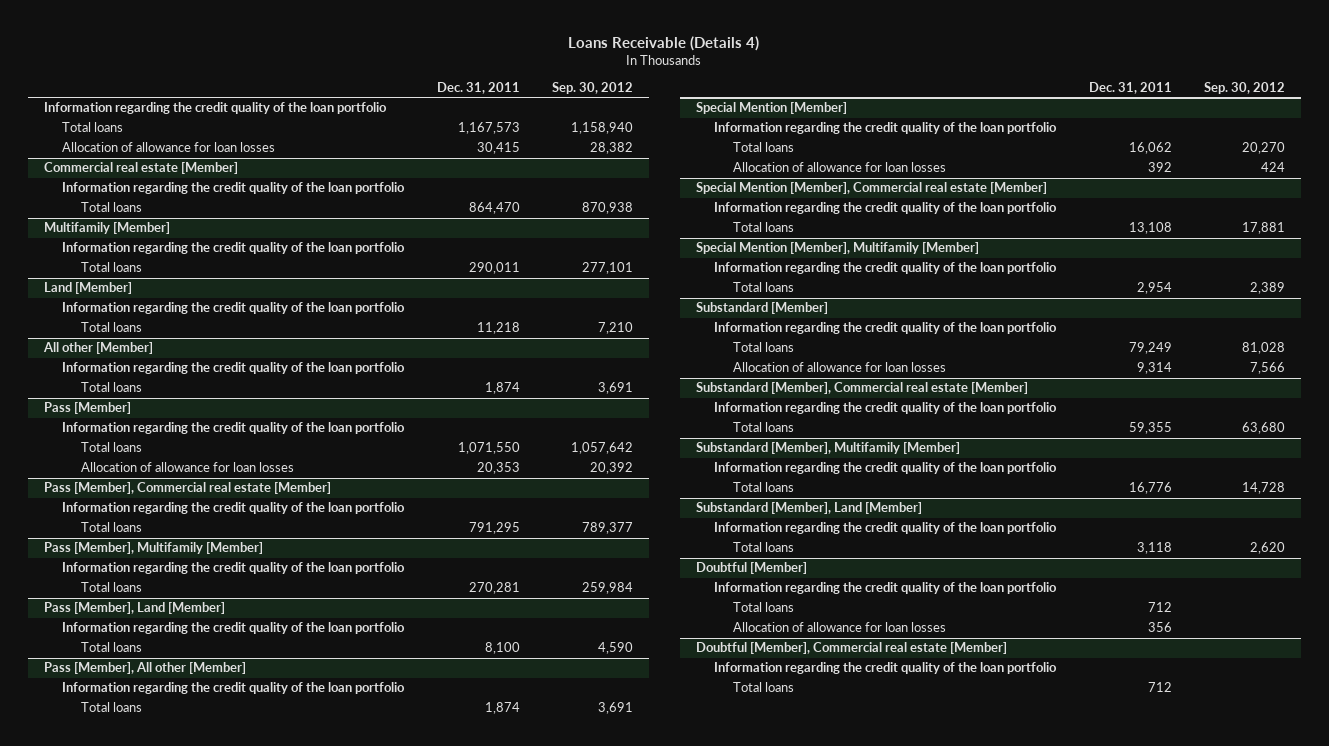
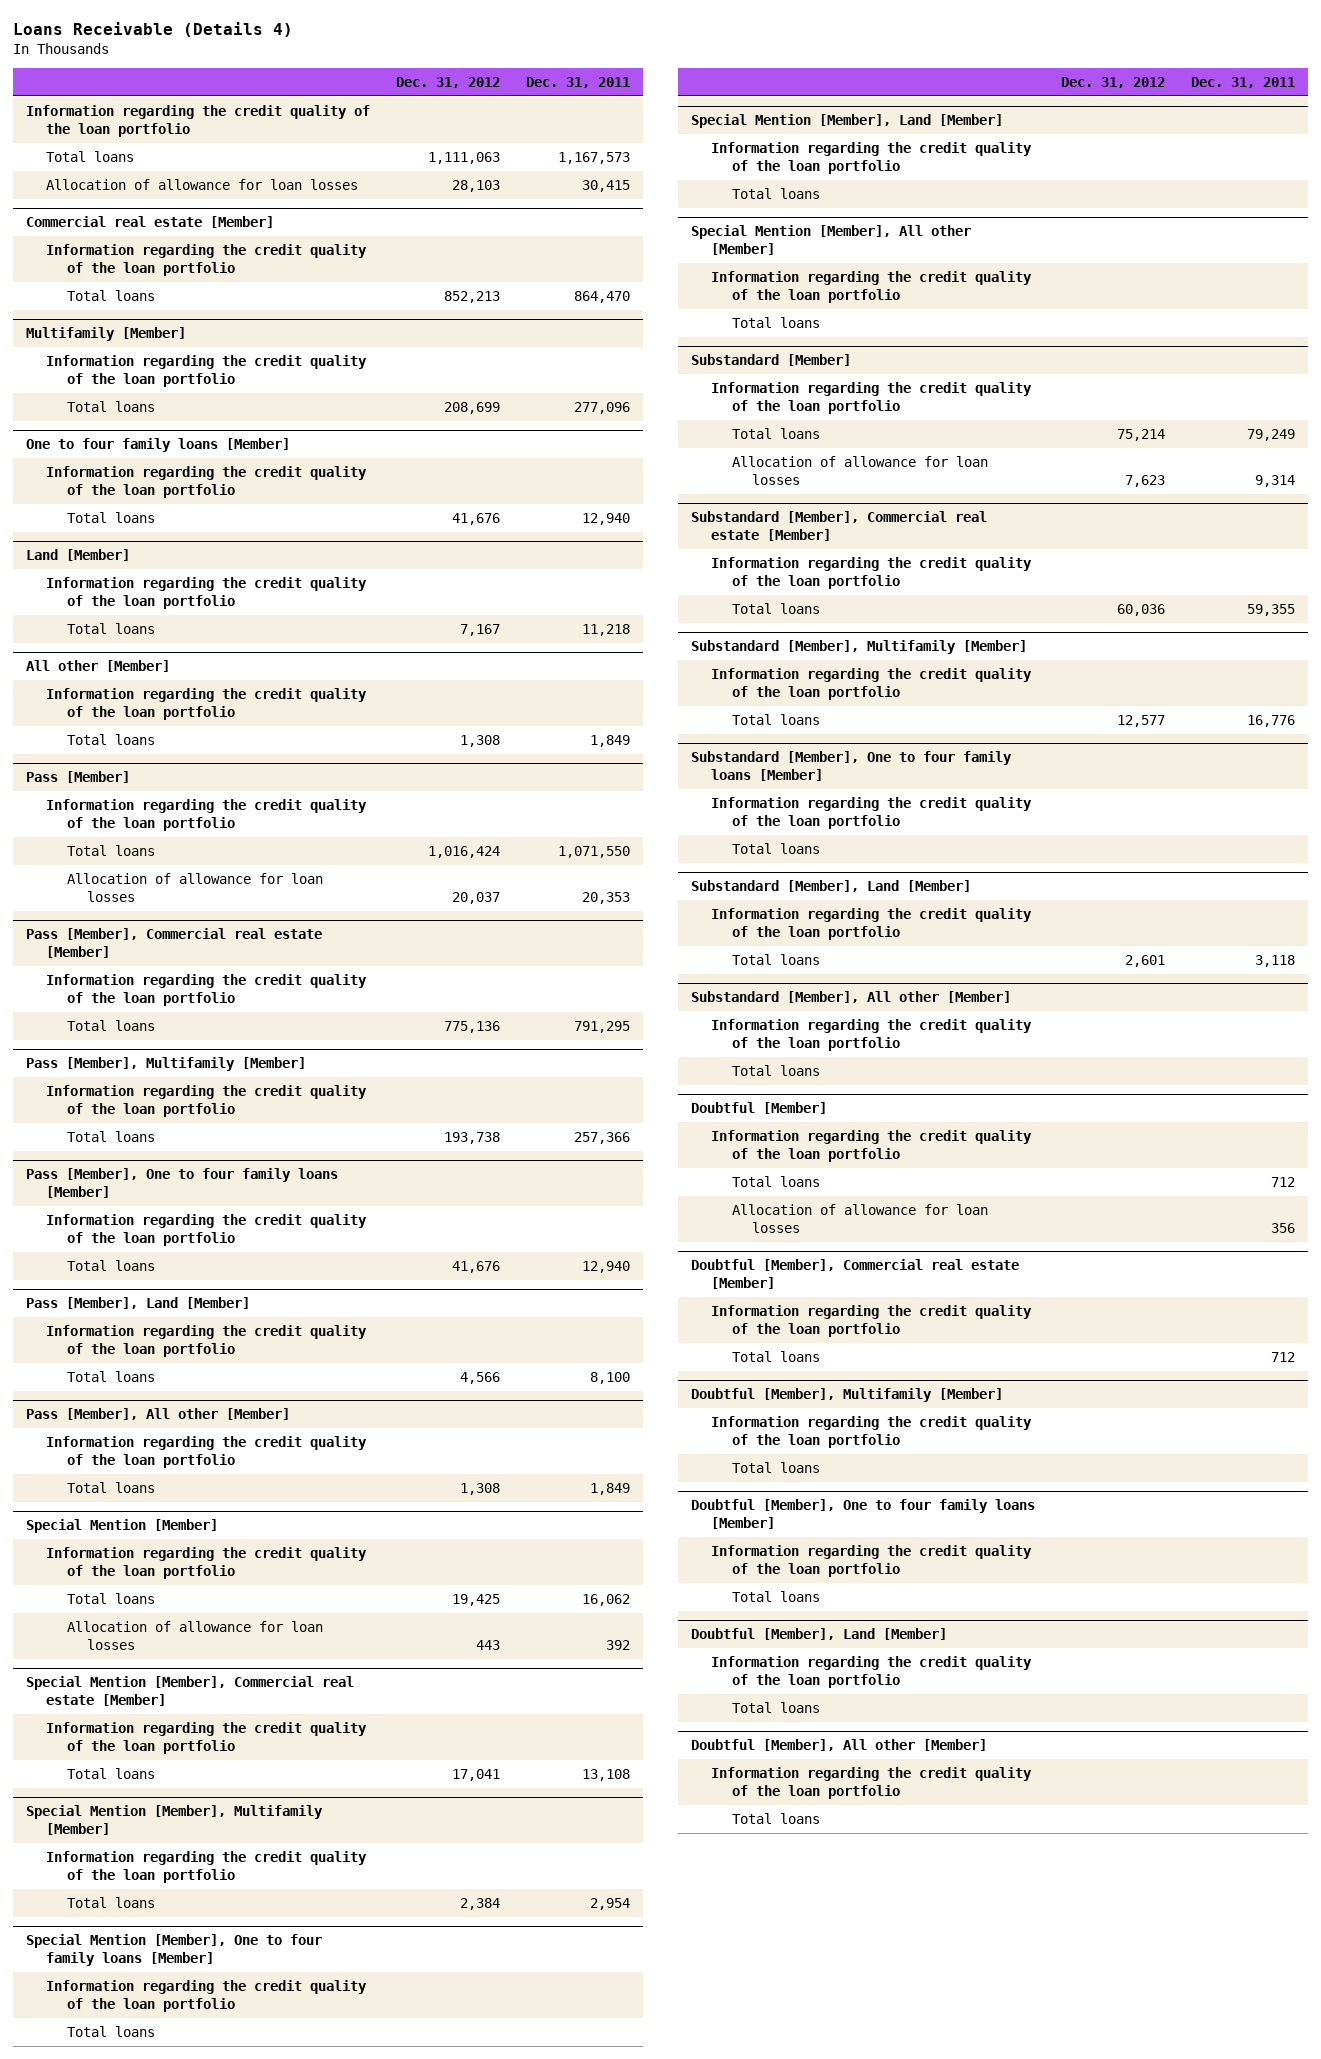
- | Dec. 31, 2011 | Sep. 30, 2012
+ | Dec. 31, 2012 | Dec. 31, 2011
@ Multifamily [Member]
- Total loans | 290,011 | 277,101
+ Total loans | 208,699 | 277,096
+ One to four family loans [Member]
+ Information regarding the credit quality of the loan portfolio
+ Total loans | 41,676 | 12,940
@ All other [Member]
- Total loans | 1,874 | 3,691
+ Total loans | 1,308 | 1,849
@ Pass [Member], Multifamily [Member]
- Total loans | 270,281 | 259,984
+ Total loans | 193,738 | 257,366
+ Pass [Member], One to four family loans [Member]
+ Information regarding the credit quality of the loan portfolio
+ Total loans | 41,676 | 12,940
@ Pass [Member], All other [Member]
- Total loans | 1,874 | 3,691
+ Total loans | 1,308 | 1,849
+ Special Mention [Member], One to four family loans [Member]
+ Information regarding the credit quality of the loan portfolio
+ Total loans
+ Special Mention [Member], Land [Member]
+ Information regarding the credit quality of the loan portfolio
+ Total loans
+ Special Mention [Member], All other [Member]
+ Information regarding the credit quality of the loan portfolio
+ Total loans
+ Substandard [Member], One to four family loans [Member]
+ Information regarding the credit quality of the loan portfolio
+ Total loans
+ Substandard [Member], All other [Member]
+ Information regarding the credit quality of the loan portfolio
+ Total loans
+ Doubtful [Member], Multifamily [Member]
+ Information regarding the credit quality of the loan portfolio
+ Total loans
+ Doubtful [Member], One to four family loans [Member]
+ Information regarding the credit quality of the loan portfolio
+ Total loans
+ Doubtful [Member], Land [Member]
+ Information regarding the credit quality of the loan portfolio
+ Total loans
+ Doubtful [Member], All other [Member]
+ Information regarding the credit quality of the loan portfolio
+ Total loans

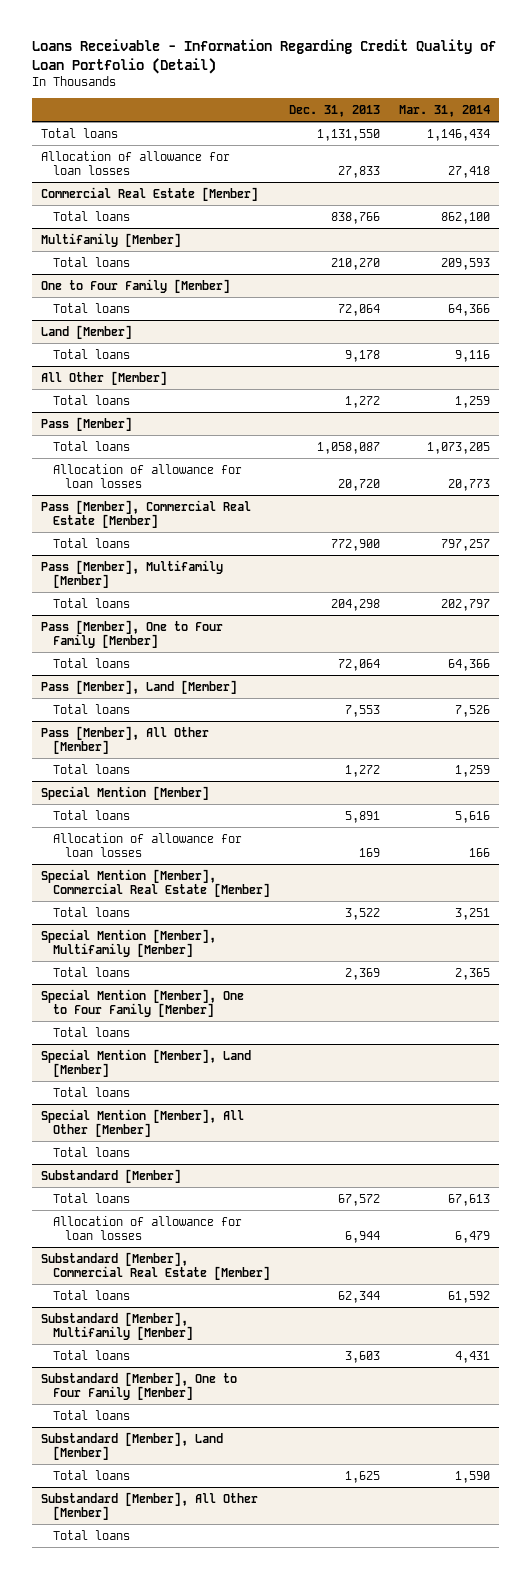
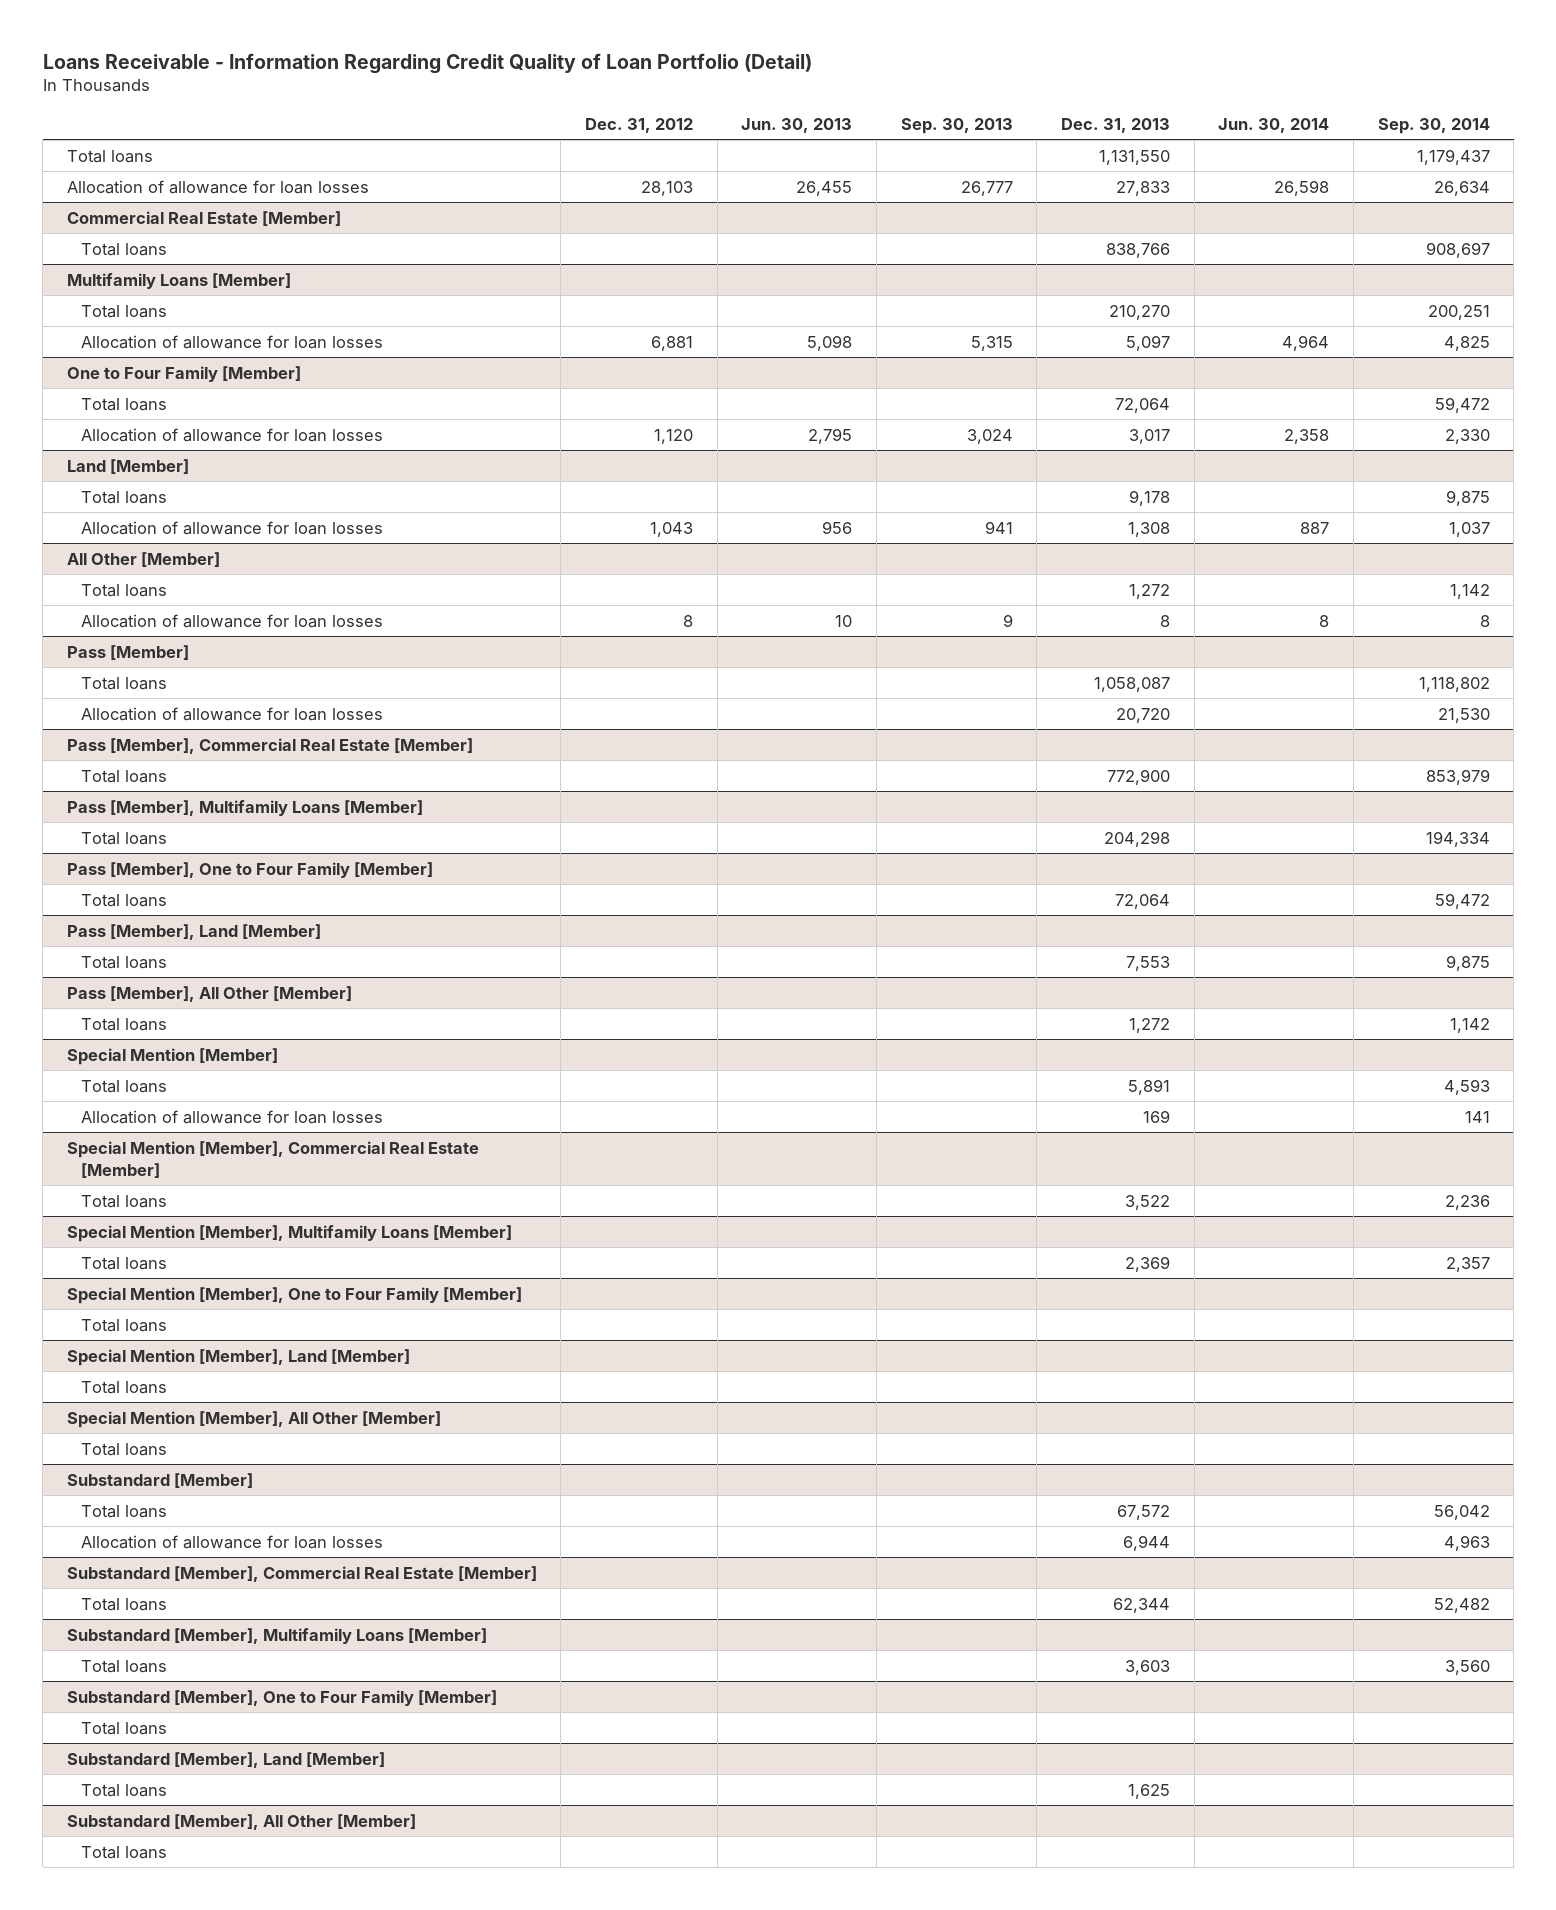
- | Dec. 31, 2013 | Mar. 31, 2014
+ | Dec. 31, 2012 | Jun. 30, 2013 | Sep. 30, 2013 | Dec. 31, 2013 | Jun. 30, 2014 | Sep. 30, 2014
- Multifamily [Member]
+ Multifamily Loans [Member]
+ Allocation of allowance for loan losses | 6,881 | 5,098 | 5,315 | 5,097 | 4,964 | 4,825
@ One to Four Family [Member]
+ Allocation of allowance for loan losses | 1,120 | 2,795 | 3,024 | 3,017 | 2,358 | 2,330
@ Land [Member]
+ Allocation of allowance for loan losses | 1,043 | 956 | 941 | 1,308 | 887 | 1,037
@ All Other [Member]
+ Allocation of allowance for loan losses | 8 | 10 | 9 | 8 | 8 | 8
- Pass [Member], Multifamily [Member]
+ Pass [Member], Multifamily Loans [Member]
- Special Mention [Member], Multifamily [Member]
+ Special Mention [Member], Multifamily Loans [Member]
- Substandard [Member], Multifamily [Member]
+ Substandard [Member], Multifamily Loans [Member]

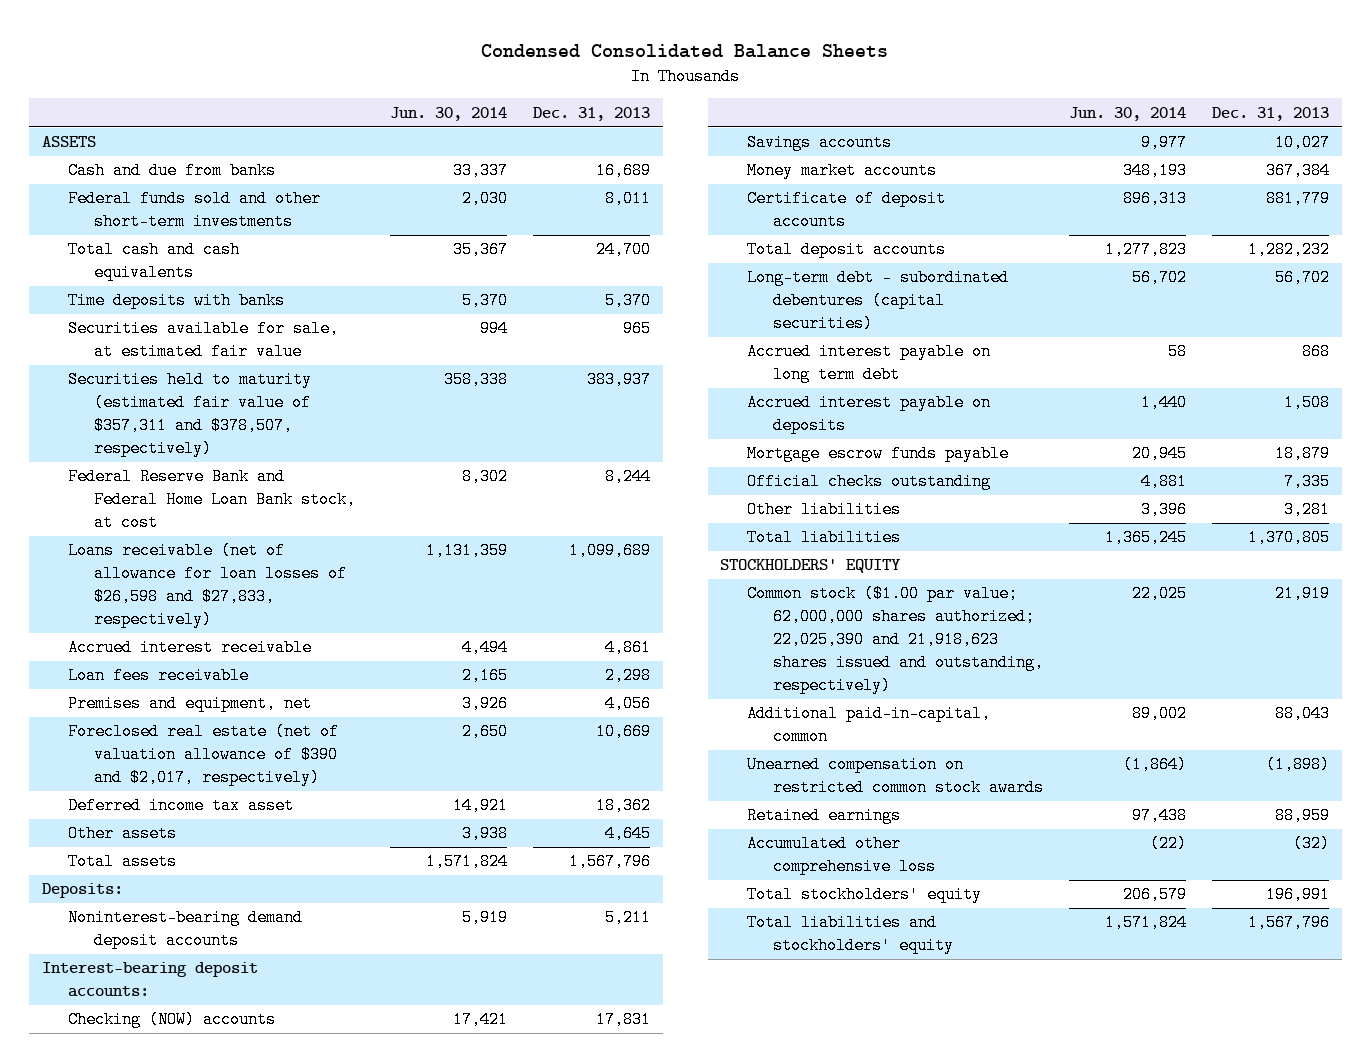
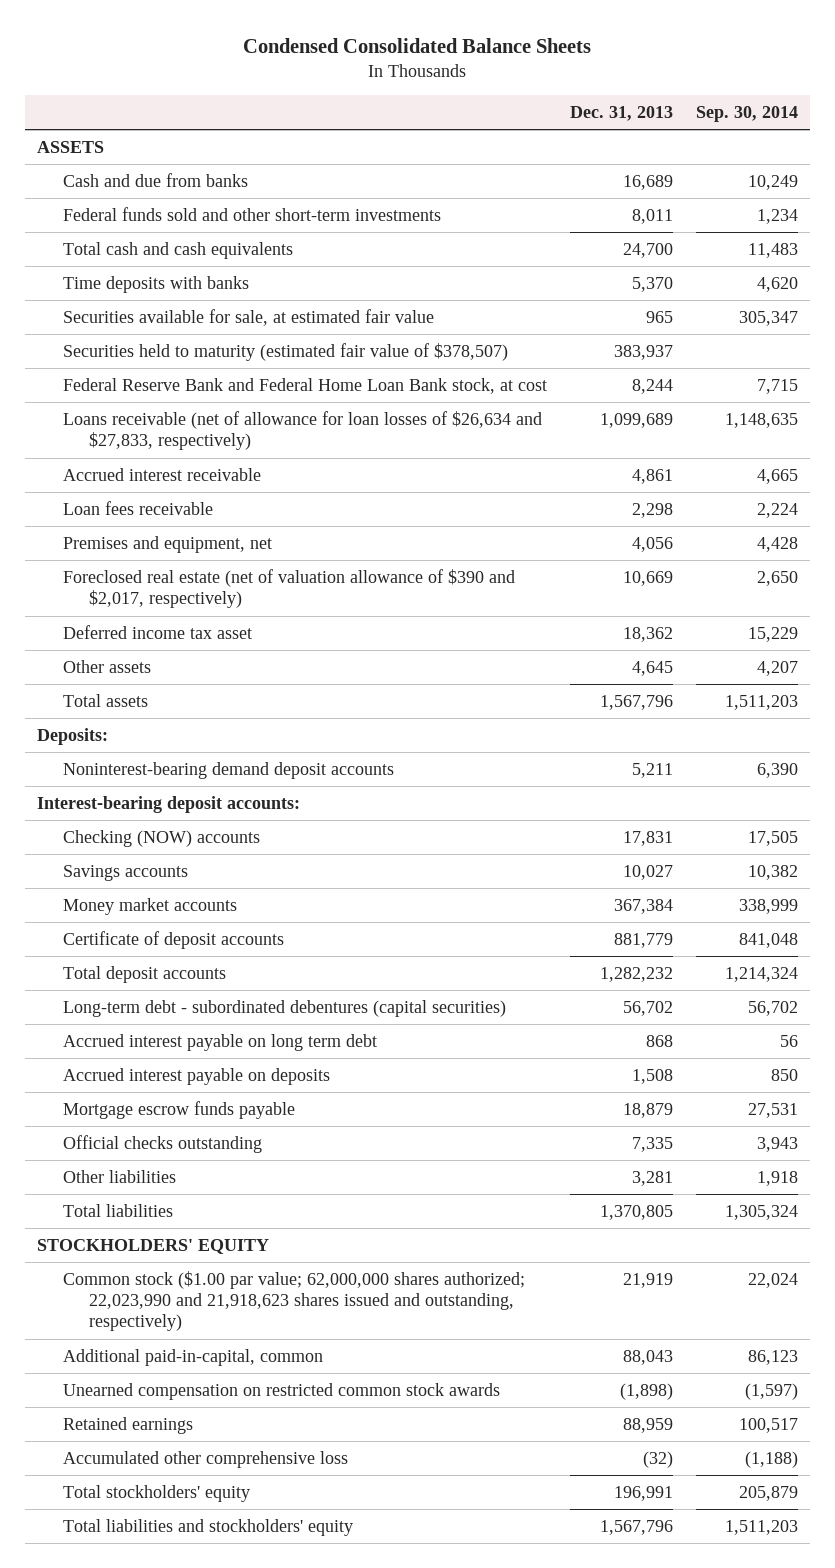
- | Jun. 30, 2014 | Dec. 31, 2013
+ | Dec. 31, 2013 | Sep. 30, 2014
- Securities held to maturity (estimated fair value of $357,311 and $378,507, respectively) | 358,338 | 383,937
+ Securities held to maturity (estimated fair value of $378,507) | 383,937 |
- Loans receivable (net of allowance for loan losses of $26,598 and $27,833, respectively) | 1,131,359 | 1,099,689
+ Loans receivable (net of allowance for loan losses of $26,634 and $27,833, respectively) | 1,099,689 | 1,148,635
- Common stock ($1.00 par value; 62,000,000 shares authorized; 22,025,390 and 21,918,623 shares issued and outstanding, respectively) | 22,025 | 21,919
+ Common stock ($1.00 par value; 62,000,000 shares authorized; 22,023,990 and 21,918,623 shares issued and outstanding, respectively) | 21,919 | 22,024

